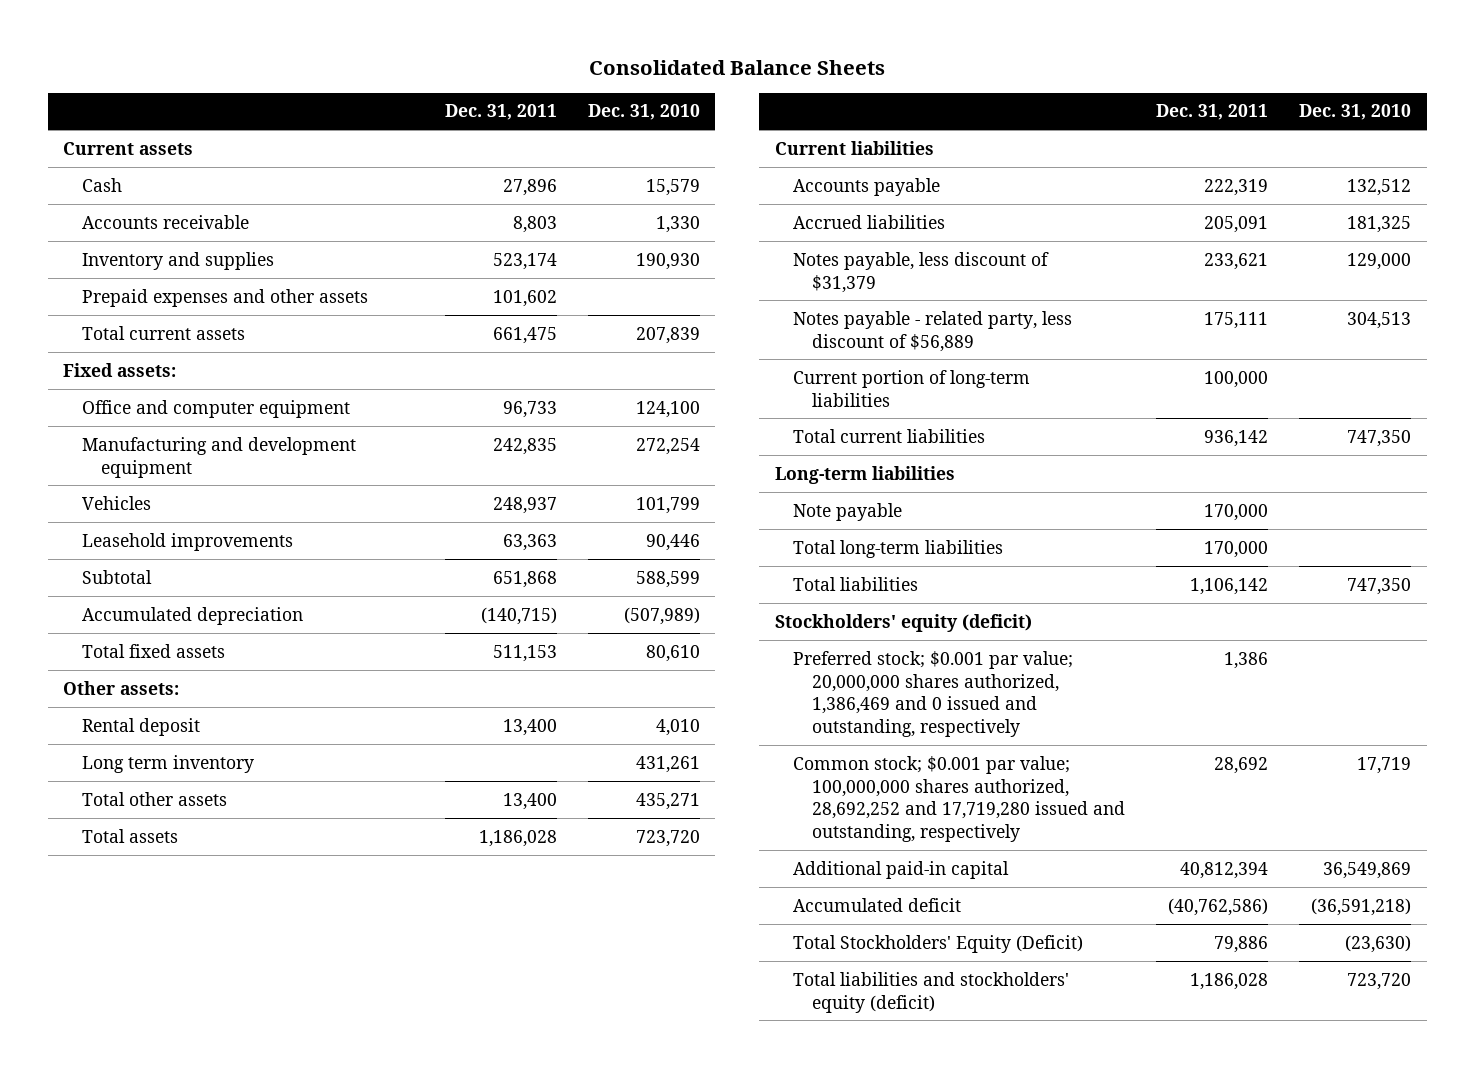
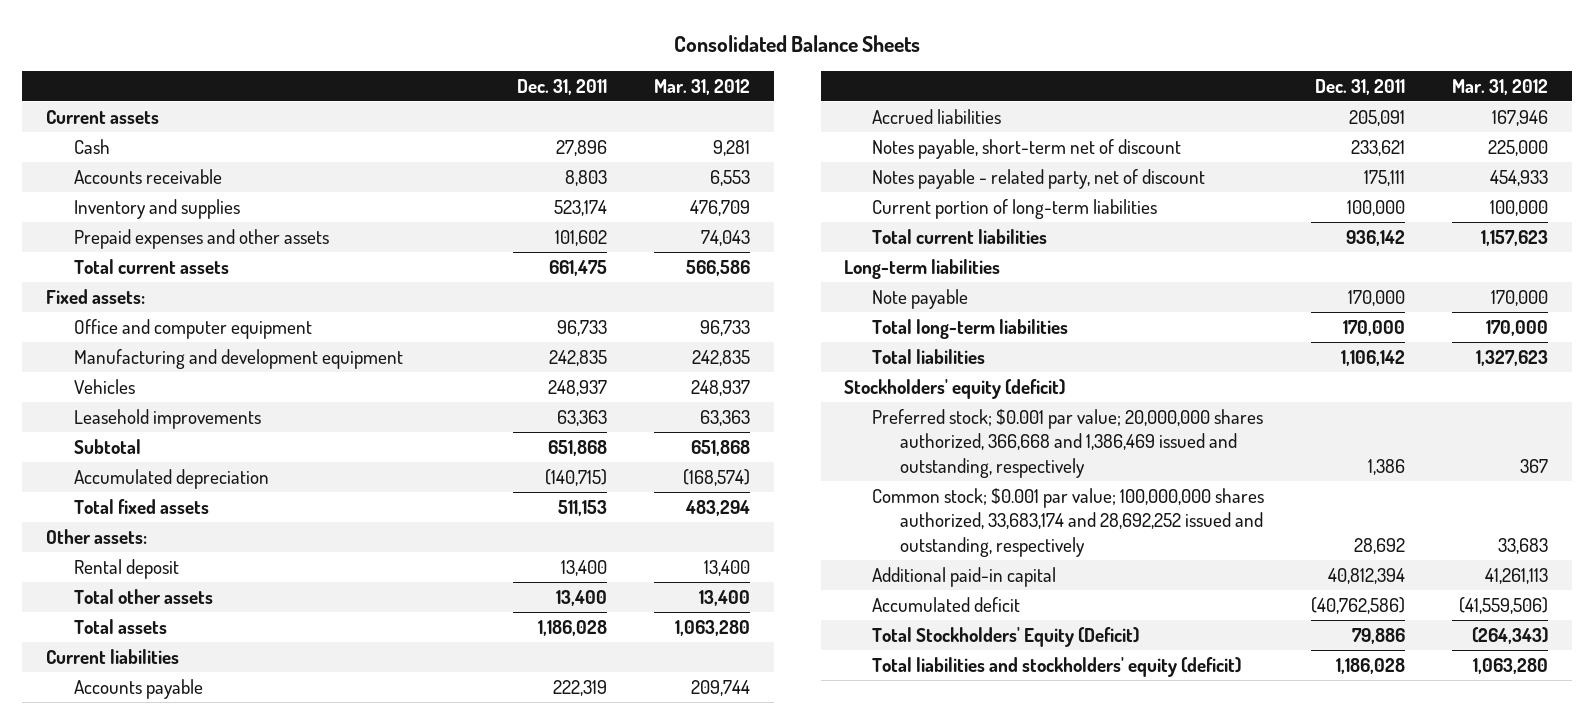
- | Dec. 31, 2011 | Dec. 31, 2010
+ | Dec. 31, 2011 | Mar. 31, 2012
- Long term inventory | | 431,261
- Notes payable, less discount of $31,379 | 233,621 | 129,000
- Notes payable - related party, less discount of $56,889 | 175,111 | 304,513
+ Notes payable, short-term net of discount | 233,621 | 225,000
+ Notes payable - related party, net of discount | 175,111 | 454,933
- Preferred stock; $0.001 par value; 20,000,000 shares authorized, 1,386,469 and 0 issued and outstanding, respectively | 1,386 |
- Common stock; $0.001 par value; 100,000,000 shares authorized, 28,692,252 and 17,719,280 issued and outstanding, respectively | 28,692 | 17,719
+ Preferred stock; $0.001 par value; 20,000,000 shares authorized, 366,668 and 1,386,469 issued and outstanding, respectively | 1,386 | 367
+ Common stock; $0.001 par value; 100,000,000 shares authorized, 33,683,174 and 28,692,252 issued and outstanding, respectively | 28,692 | 33,683

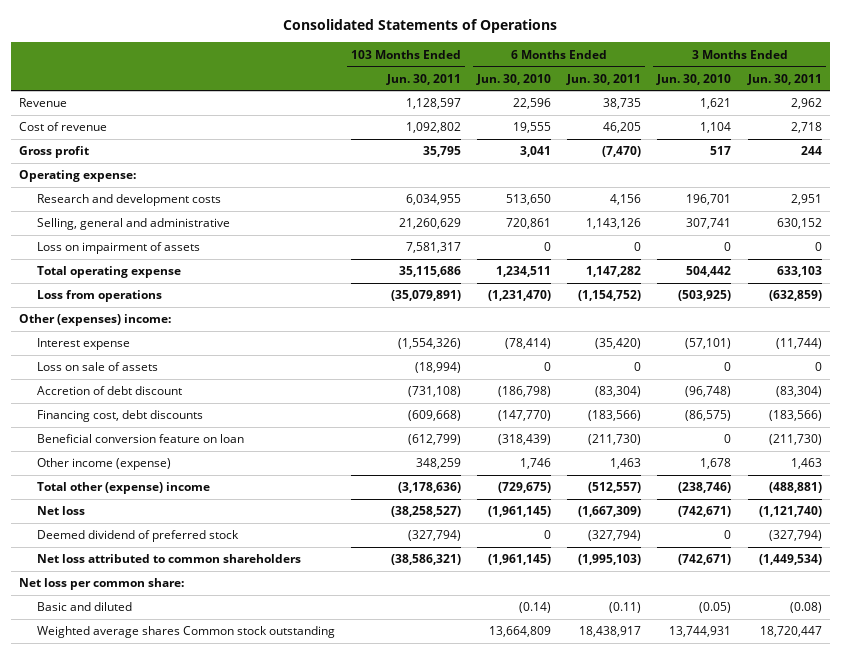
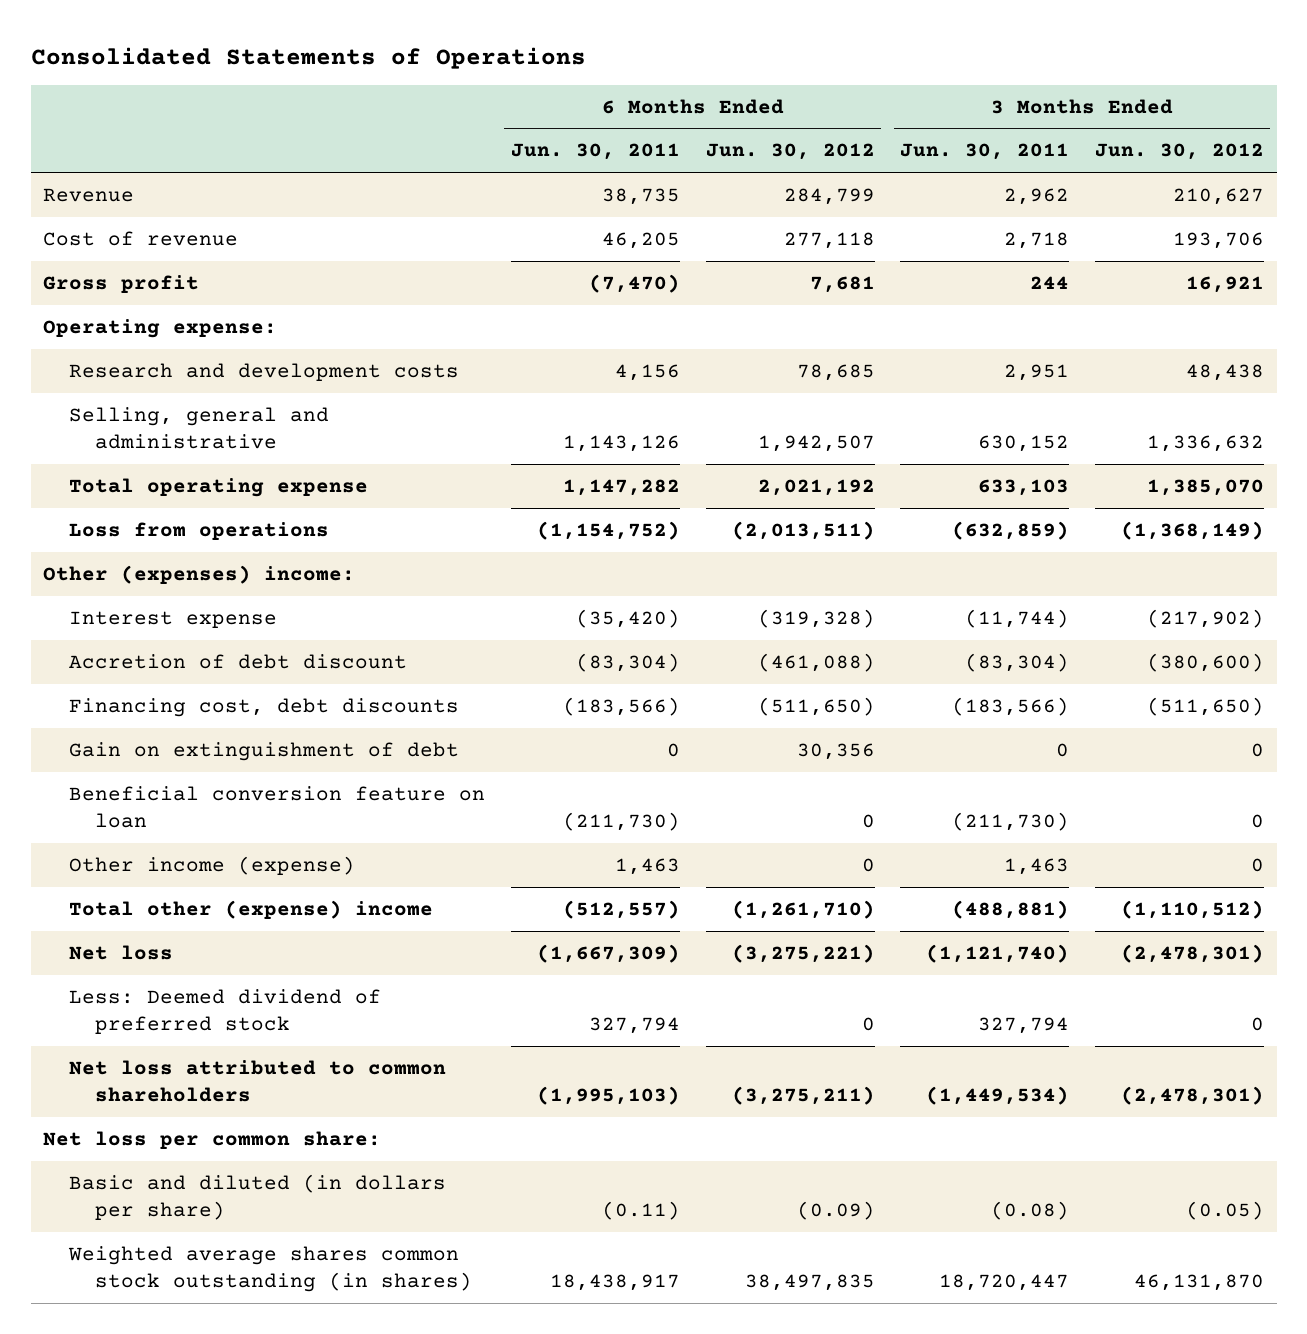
- | 103 Months Ended Jun. 30, 2011 | 6 Months Ended Jun. 30, 2010 | 6 Months Ended Jun. 30, 2011 | 3 Months Ended Jun. 30, 2010 | 3 Months Ended Jun. 30, 2011
+ | 6 Months Ended Jun. 30, 2011 | 6 Months Ended Jun. 30, 2012 | 3 Months Ended Jun. 30, 2011 | 3 Months Ended Jun. 30, 2012
- Loss on impairment of assets | 7,581,317 | 0 | 0 | 0 | 0
- Loss on sale of assets | (18,994) | 0 | 0 | 0 | 0
+ Gain on extinguishment of debt | 0 | 30,356 | 0 | 0
- Deemed dividend of preferred stock | (327,794) | 0 | (327,794) | 0 | (327,794)
+ Less: Deemed dividend of preferred stock | 327,794 | 0 | 327,794 | 0
- Basic and diluted | | (0.14) | (0.11) | (0.05) | (0.08)
- Weighted average shares Common stock outstanding | | 13,664,809 | 18,438,917 | 13,744,931 | 18,720,447
+ Basic and diluted (in dollars per share) | (0.11) | (0.09) | (0.08) | (0.05)
+ Weighted average shares common stock outstanding (in shares) | 18,438,917 | 38,497,835 | 18,720,447 | 46,131,870

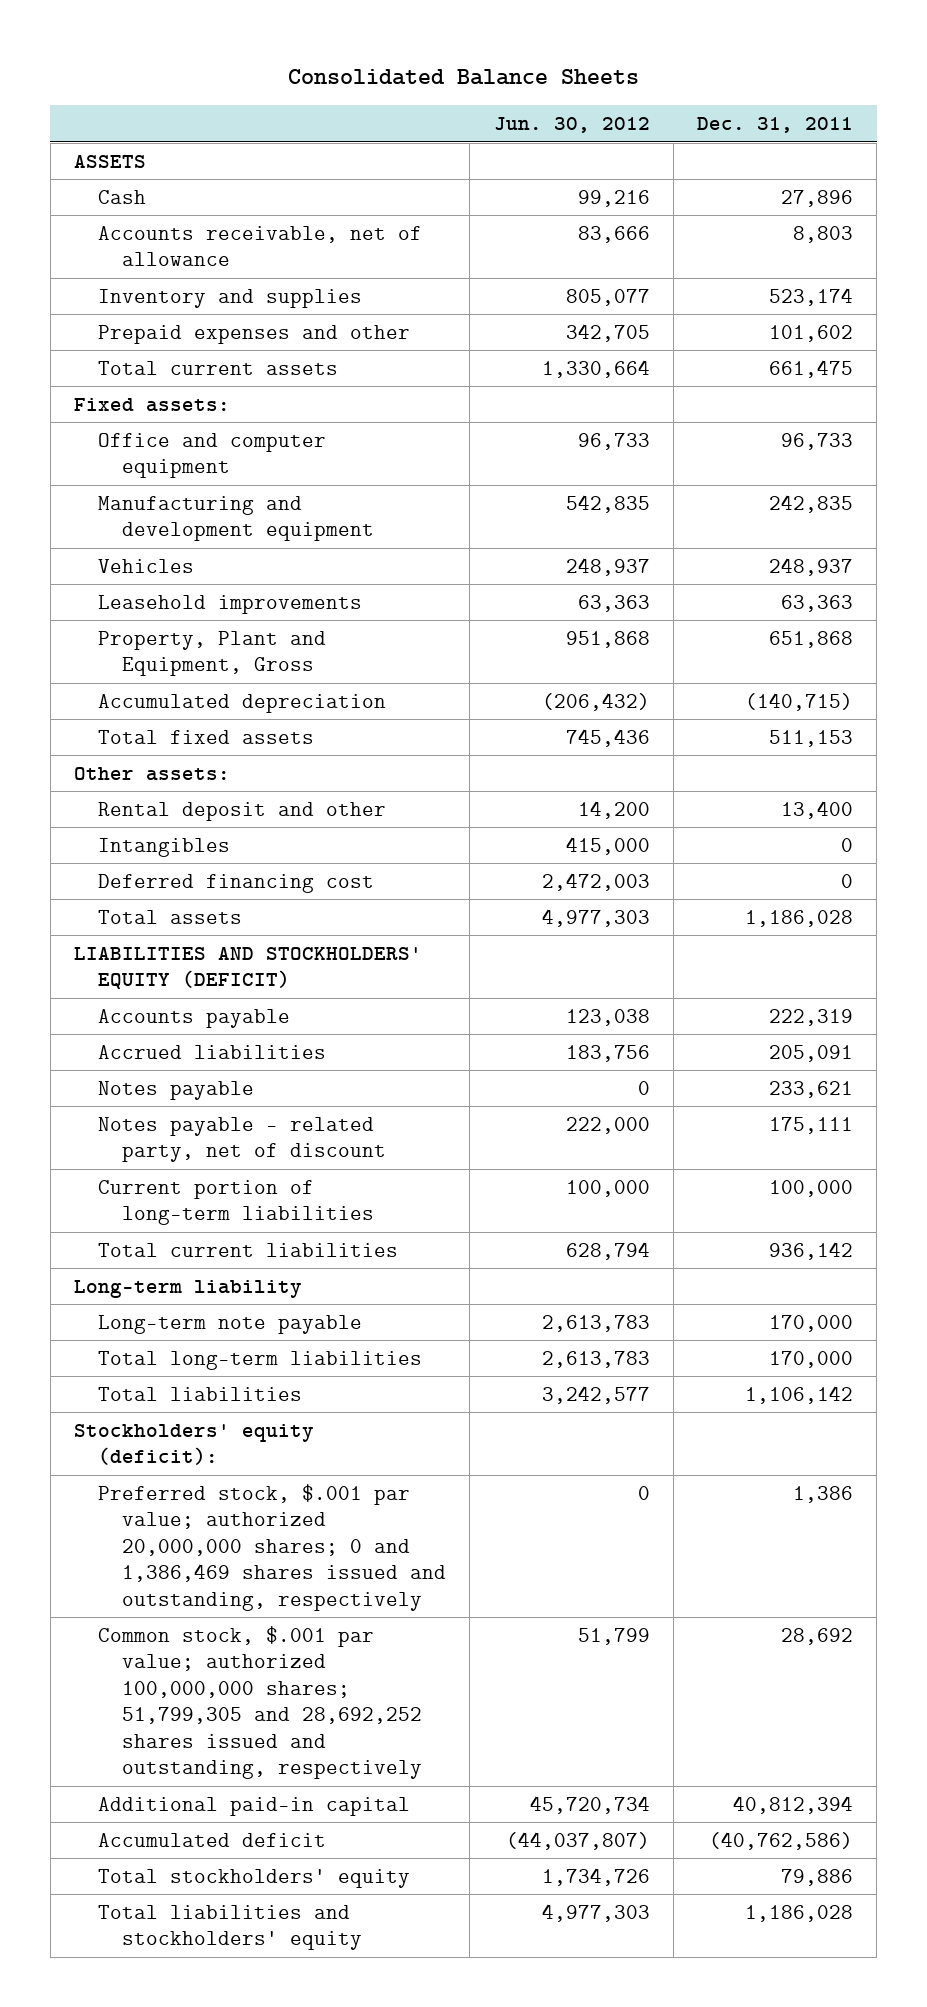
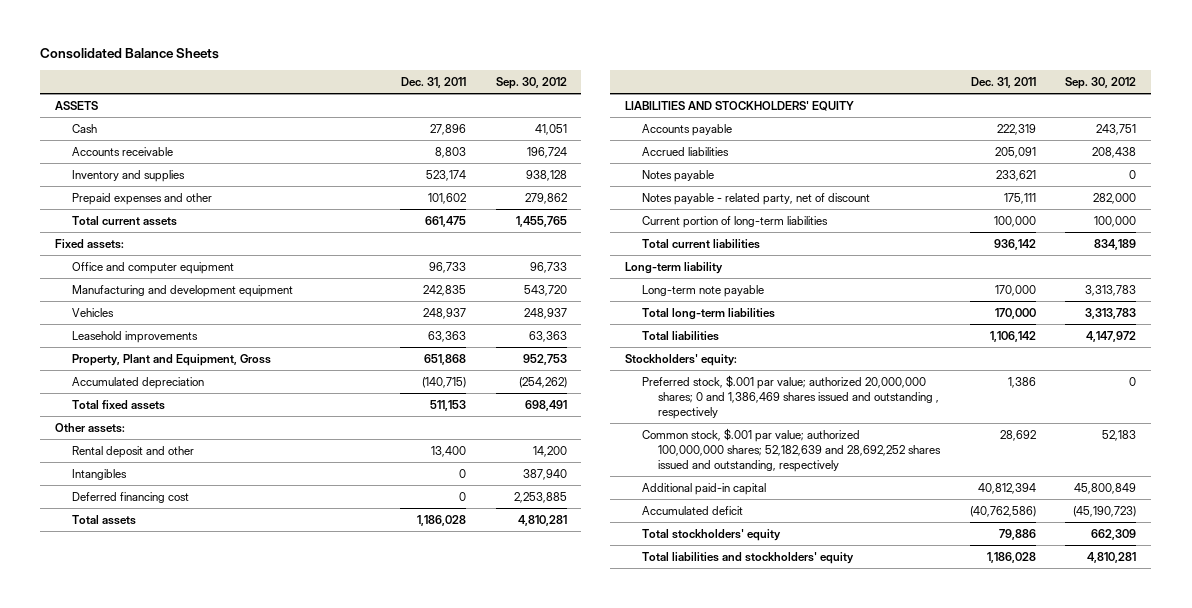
- | Jun. 30, 2012 | Dec. 31, 2011
+ | Dec. 31, 2011 | Sep. 30, 2012
- Accounts receivable, net of allowance | 83,666 | 8,803
+ Accounts receivable | 8,803 | 196,724
- LIABILITIES AND STOCKHOLDERS' EQUITY (DEFICIT)
+ LIABILITIES AND STOCKHOLDERS' EQUITY
- Stockholders' equity (deficit):
- Preferred stock, $.001 par value; authorized 20,000,000 shares; 0 and 1,386,469 shares issued and outstanding, respectively | 0 | 1,386
- Common stock, $.001 par value; authorized 100,000,000 shares; 51,799,305 and 28,692,252 shares issued and outstanding, respectively | 51,799 | 28,692
+ Stockholders' equity:
+ Preferred stock, $.001 par value; authorized 20,000,000 shares; 0 and 1,386,469 shares issued and outstanding , respectively | 1,386 | 0
+ Common stock, $.001 par value; authorized 100,000,000 shares; 52,182,639 and 28,692,252 shares issued and outstanding, respectively | 28,692 | 52,183

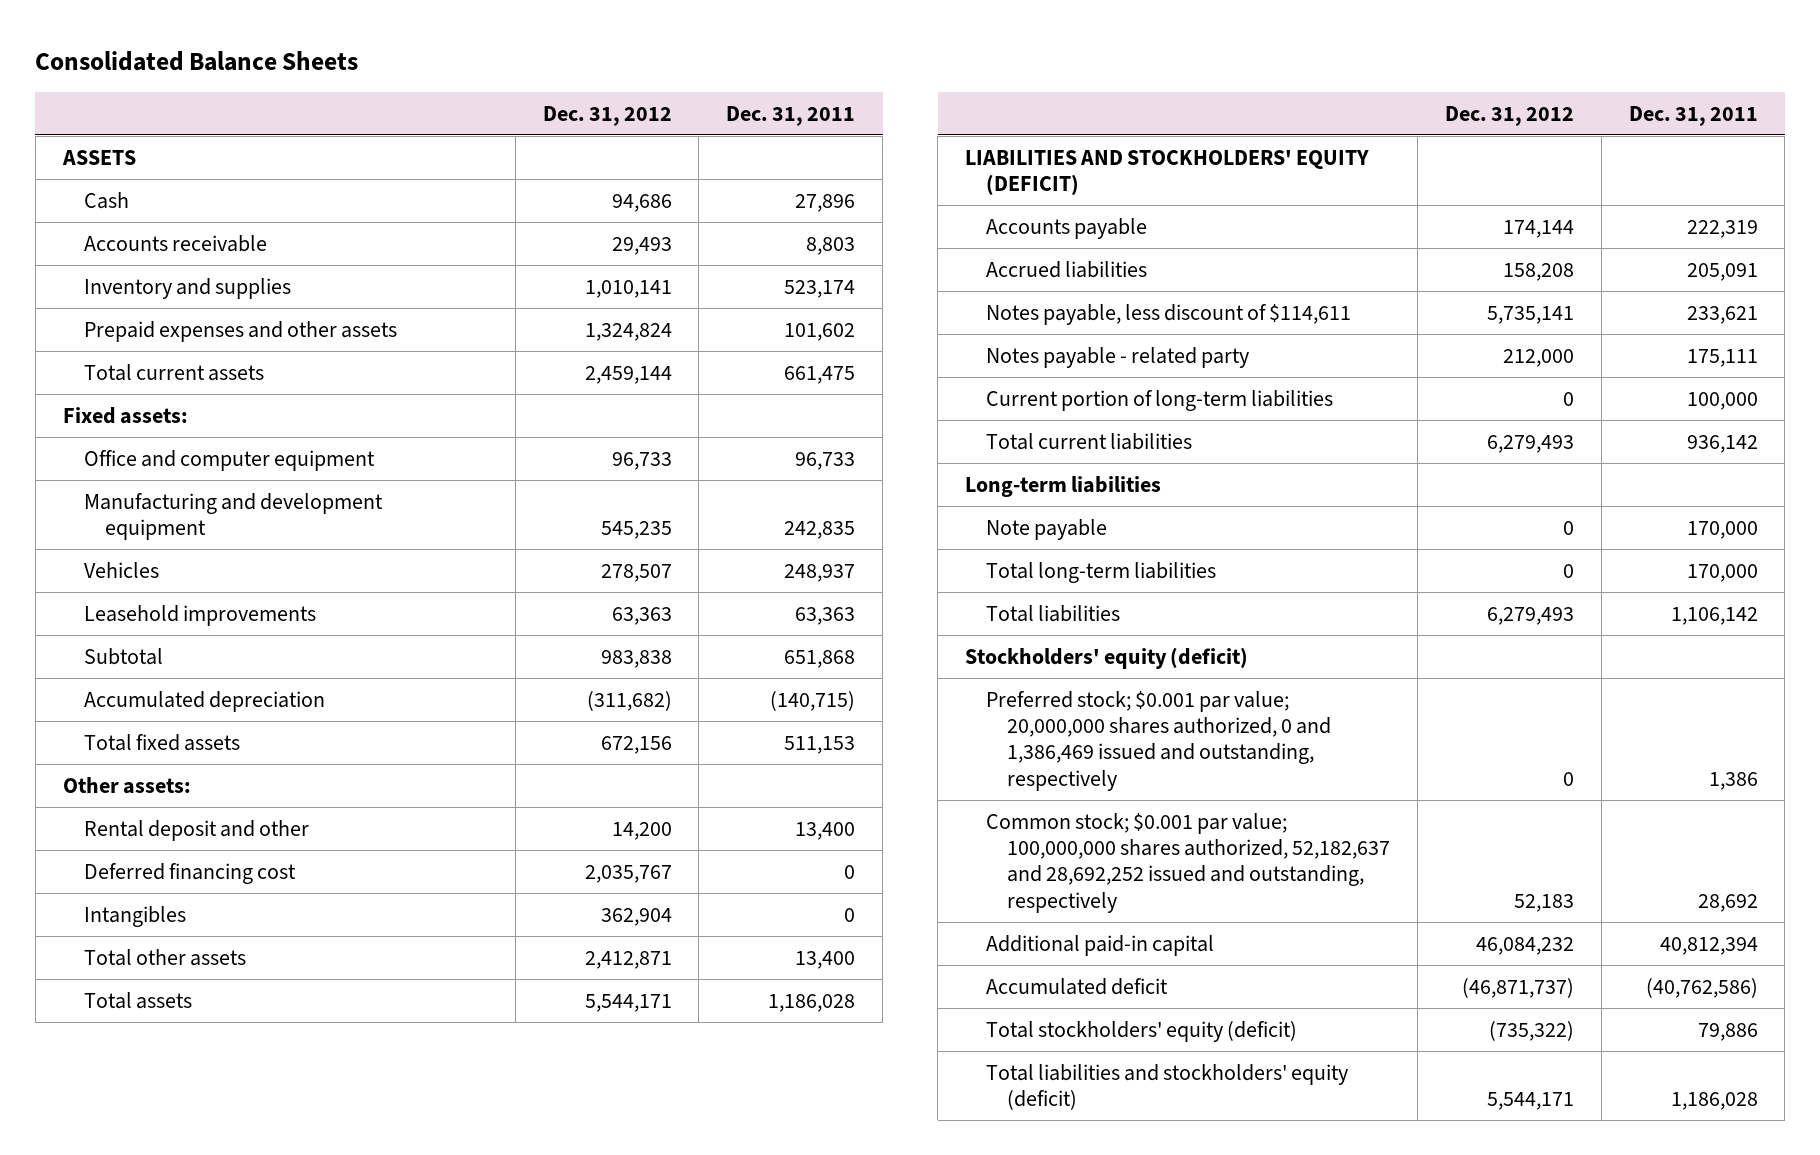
- | Dec. 31, 2011 | Sep. 30, 2012
+ | Dec. 31, 2012 | Dec. 31, 2011
- Prepaid expenses and other | 101,602 | 279,862
+ Prepaid expenses and other assets | 1,324,824 | 101,602
- Property, Plant and Equipment, Gross | 651,868 | 952,753
+ Subtotal | 983,838 | 651,868
moved down: Intangibles | 362,904 | 0
+ Total other assets | 2,412,871 | 13,400
- LIABILITIES AND STOCKHOLDERS' EQUITY
+ LIABILITIES AND STOCKHOLDERS' EQUITY (DEFICIT)
- Notes payable | 233,621 | 0
- Notes payable - related party, net of discount | 175,111 | 282,000
+ Notes payable, less discount of $114,611 | 5,735,141 | 233,621
+ Notes payable - related party | 212,000 | 175,111
- Long-term liability
- Long-term note payable | 170,000 | 3,313,783
+ Long-term liabilities
+ Note payable | 0 | 170,000
- Stockholders' equity:
- Preferred stock, $.001 par value; authorized 20,000,000 shares; 0 and 1,386,469 shares issued and outstanding , respectively | 1,386 | 0
- Common stock, $.001 par value; authorized 100,000,000 shares; 52,182,639 and 28,692,252 shares issued and outstanding, respectively | 28,692 | 52,183
+ Stockholders' equity (deficit)
+ Preferred stock; $0.001 par value; 20,000,000 shares authorized, 0 and 1,386,469 issued and outstanding, respectively | 0 | 1,386
+ Common stock; $0.001 par value; 100,000,000 shares authorized, 52,182,637 and 28,692,252 issued and outstanding, respectively | 52,183 | 28,692
- Total stockholders' equity | 79,886 | 662,309
- Total liabilities and stockholders' equity | 1,186,028 | 4,810,281
+ Total stockholders' equity (deficit) | (735,322) | 79,886
+ Total liabilities and stockholders' equity (deficit) | 5,544,171 | 1,186,028

